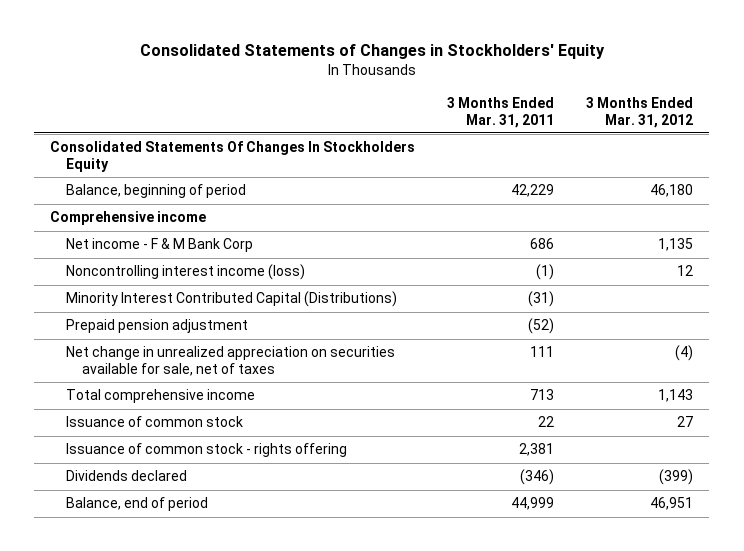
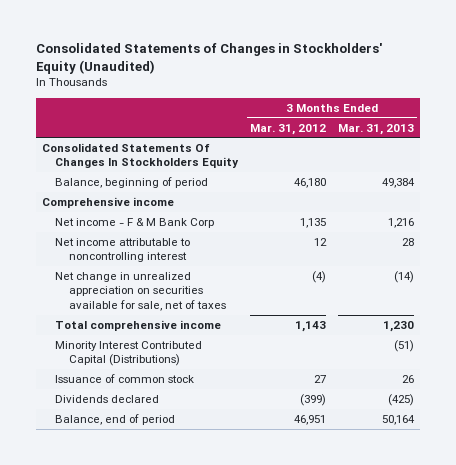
- Consolidated Statements of Changes in Stockholders' Equity
+ Consolidated Statements of Changes in Stockholders' Equity (Unaudited)
- | 3 Months Ended Mar. 31, 2011 | 3 Months Ended Mar. 31, 2012
+ | 3 Months Ended Mar. 31, 2012 | 3 Months Ended Mar. 31, 2013
- Noncontrolling interest income (loss) | (1) | 12
- Prepaid pension adjustment | (52) |
+ Net income attributable to noncontrolling interest | 12 | 28
moved down: Minority Interest Contributed Capital (Distributions) | | (51)
- Issuance of common stock - rights offering | 2,381 |

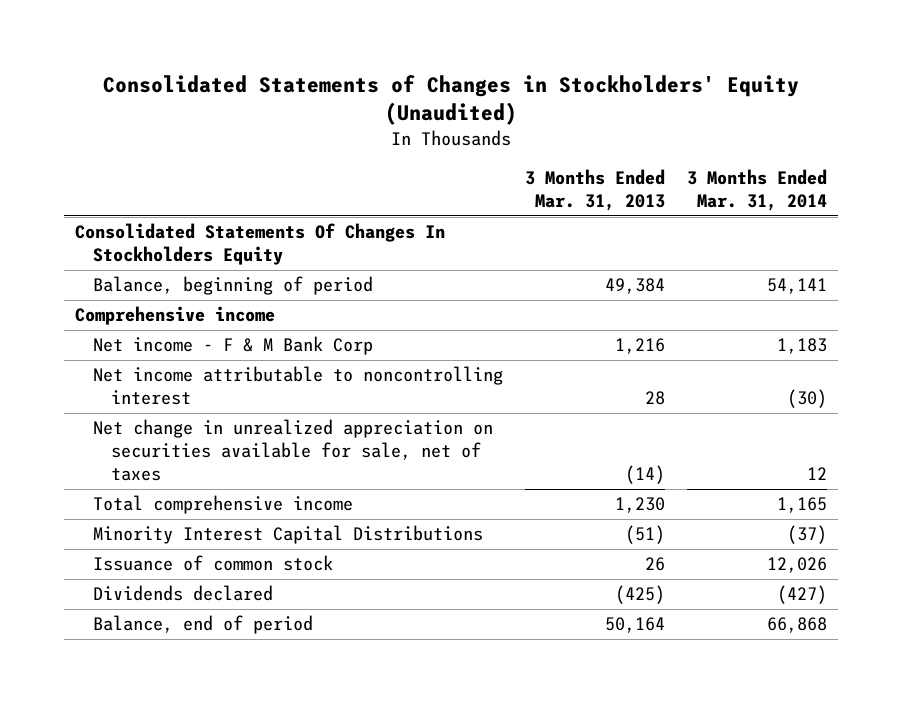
- | 3 Months Ended Mar. 31, 2012 | 3 Months Ended Mar. 31, 2013
+ | 3 Months Ended Mar. 31, 2013 | 3 Months Ended Mar. 31, 2014
- Minority Interest Contributed Capital (Distributions) | | (51)
+ Minority Interest Capital Distributions | (51) | (37)

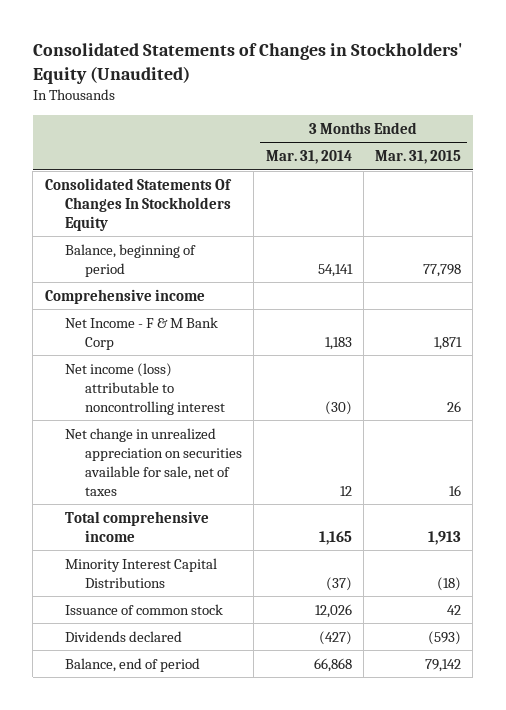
- | 3 Months Ended Mar. 31, 2013 | 3 Months Ended Mar. 31, 2014
+ | 3 Months Ended Mar. 31, 2014 | 3 Months Ended Mar. 31, 2015
- Net income - F & M Bank Corp | 1,216 | 1,183
- Net income attributable to noncontrolling interest | 28 | (30)
+ Net Income - F & M Bank Corp | 1,183 | 1,871
+ Net income (loss) attributable to noncontrolling interest | (30) | 26

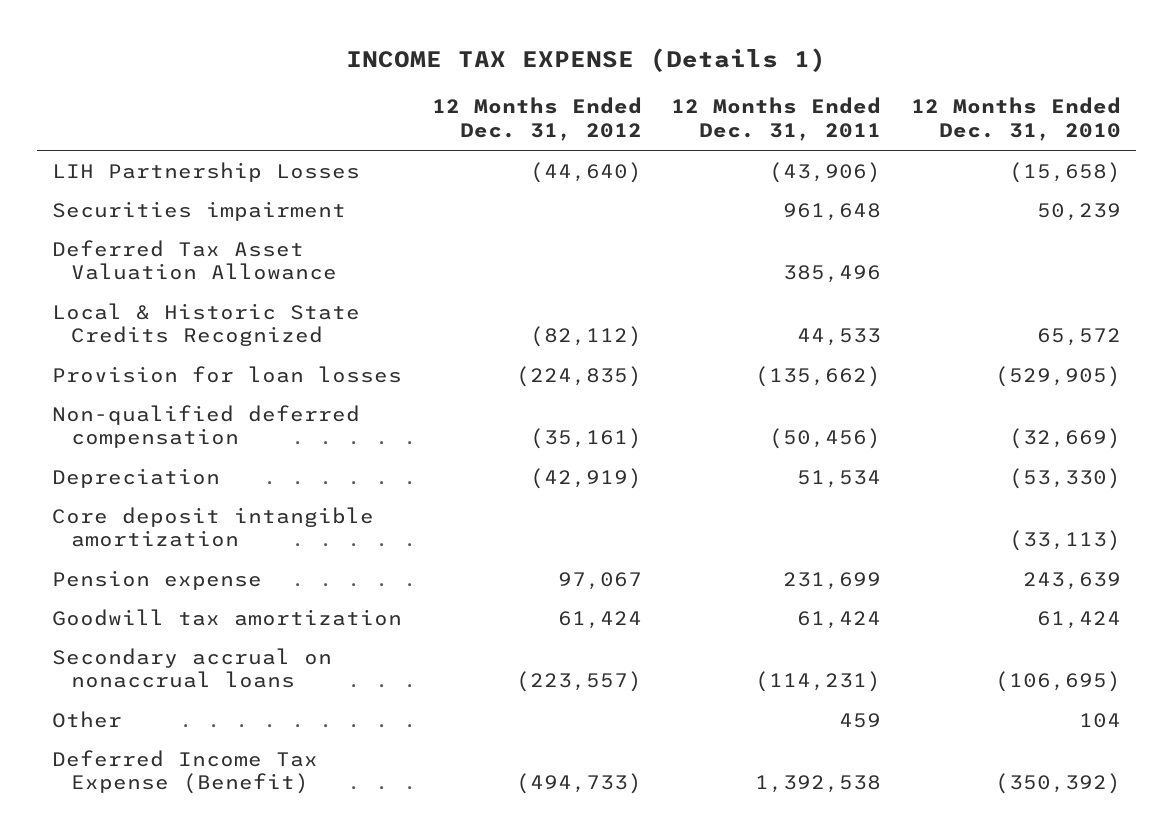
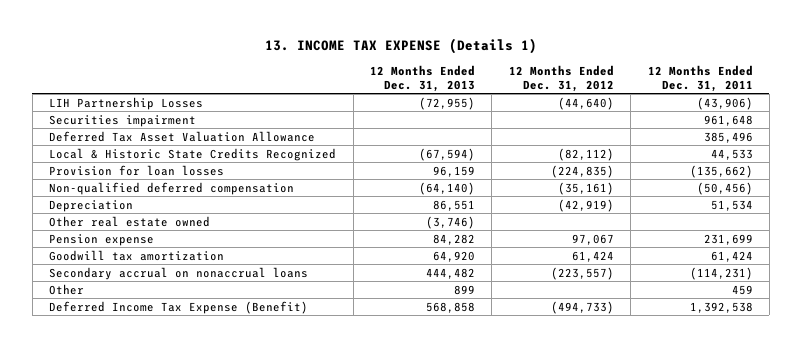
- INCOME TAX EXPENSE (Details 1)
+ 13. INCOME TAX EXPENSE (Details 1)
- | 12 Months Ended Dec. 31, 2012 | 12 Months Ended Dec. 31, 2011 | 12 Months Ended Dec. 31, 2010
+ | 12 Months Ended Dec. 31, 2013 | 12 Months Ended Dec. 31, 2012 | 12 Months Ended Dec. 31, 2011
- Core deposit intangible amortization | | | (33,113)
+ Other real estate owned | (3,746) | |

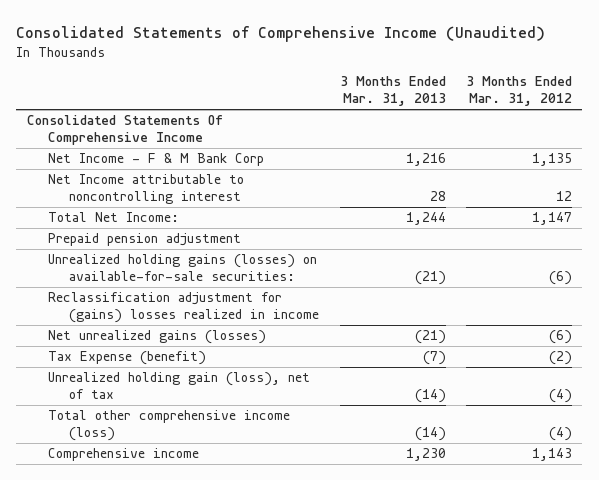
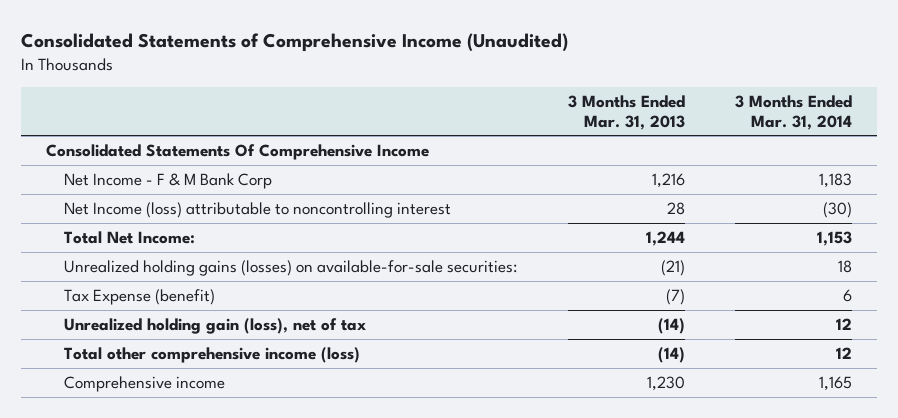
- | 3 Months Ended Mar. 31, 2013 | 3 Months Ended Mar. 31, 2012
+ | 3 Months Ended Mar. 31, 2013 | 3 Months Ended Mar. 31, 2014
- Net Income attributable to noncontrolling interest | 28 | 12
+ Net Income (loss) attributable to noncontrolling interest | 28 | (30)
- Prepaid pension adjustment
- Reclassification adjustment for (gains) losses realized in income
- Net unrealized gains (losses) | (21) | (6)

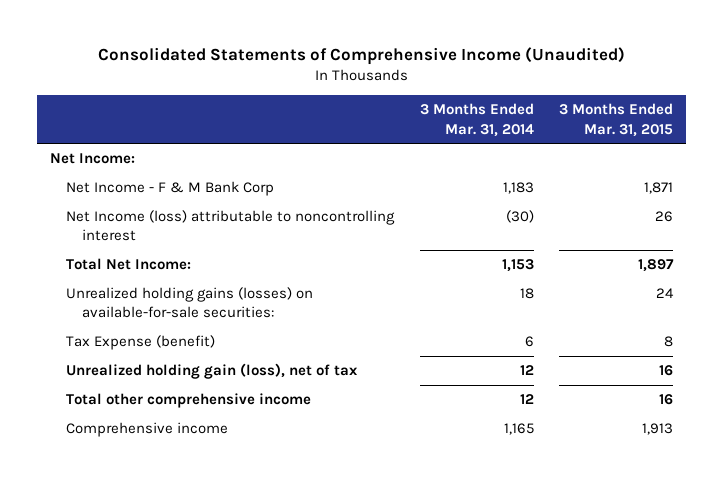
- | 3 Months Ended Mar. 31, 2013 | 3 Months Ended Mar. 31, 2014
+ | 3 Months Ended Mar. 31, 2014 | 3 Months Ended Mar. 31, 2015
- Consolidated Statements Of Comprehensive Income
+ Net Income:
- Total other comprehensive income (loss) | (14) | 12
+ Total other comprehensive income | 12 | 16

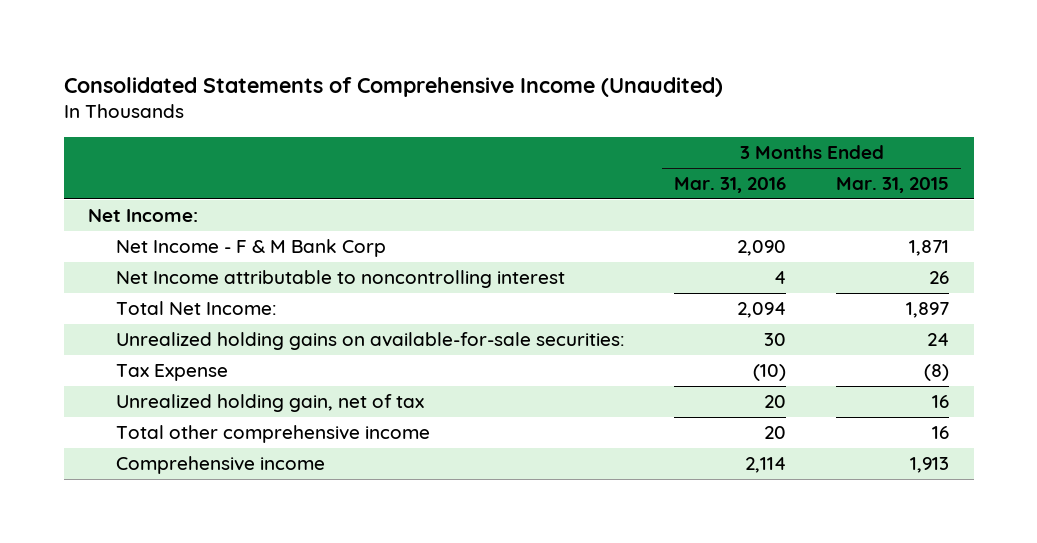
- | 3 Months Ended Mar. 31, 2014 | 3 Months Ended Mar. 31, 2015
+ | 3 Months Ended Mar. 31, 2016 | 3 Months Ended Mar. 31, 2015
- Net Income (loss) attributable to noncontrolling interest | (30) | 26
+ Net Income attributable to noncontrolling interest | 4 | 26
- Unrealized holding gains (losses) on available-for-sale securities: | 18 | 24
- Tax Expense (benefit) | 6 | 8
- Unrealized holding gain (loss), net of tax | 12 | 16
+ Unrealized holding gains on available-for-sale securities: | 30 | 24
+ Tax Expense | (10) | (8)
+ Unrealized holding gain, net of tax | 20 | 16

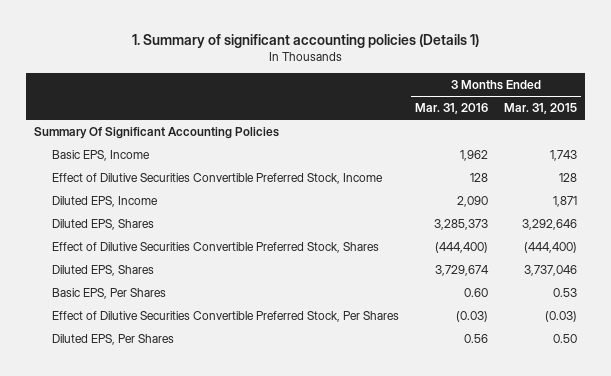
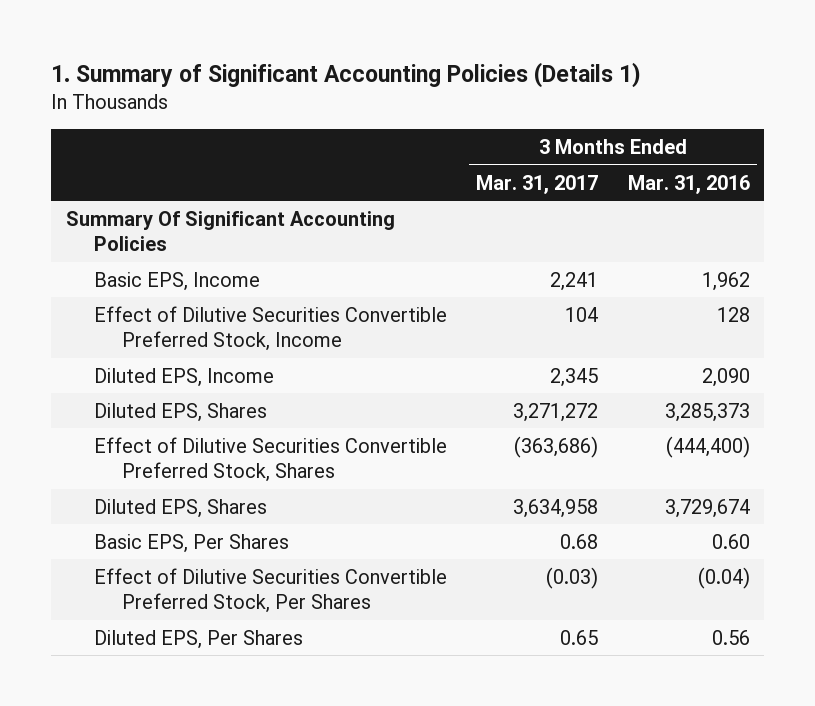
- 1. Summary of significant accounting policies (Details 1)
+ 1. Summary of Significant Accounting Policies (Details 1)
- | 3 Months Ended Mar. 31, 2016 | 3 Months Ended Mar. 31, 2015
+ | 3 Months Ended Mar. 31, 2017 | 3 Months Ended Mar. 31, 2016
- Effect of Dilutive Securities Convertible Preferred Stock, Per Shares | (0.03) | (0.03)
+ Effect of Dilutive Securities Convertible Preferred Stock, Per Shares | (0.03) | (0.04)

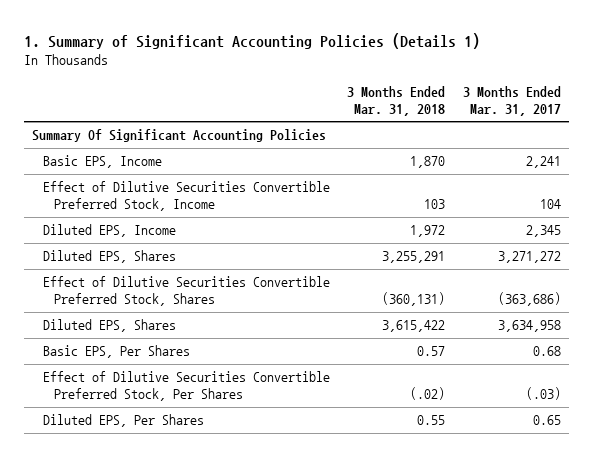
- | 3 Months Ended Mar. 31, 2017 | 3 Months Ended Mar. 31, 2016
+ | 3 Months Ended Mar. 31, 2018 | 3 Months Ended Mar. 31, 2017
- Effect of Dilutive Securities Convertible Preferred Stock, Per Shares | (0.03) | (0.04)
+ Effect of Dilutive Securities Convertible Preferred Stock, Per Shares | (.02) | (.03)

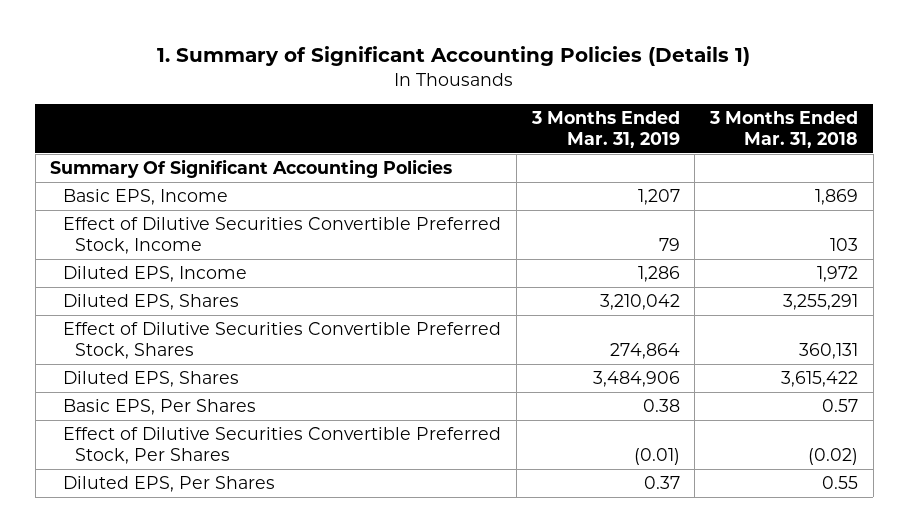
- | 3 Months Ended Mar. 31, 2018 | 3 Months Ended Mar. 31, 2017
+ | 3 Months Ended Mar. 31, 2019 | 3 Months Ended Mar. 31, 2018
- Basic EPS, Income | 1,870 | 2,241
+ Basic EPS, Income | 1,207 | 1,869
- Effect of Dilutive Securities Convertible Preferred Stock, Shares | (360,131) | (363,686)
+ Effect of Dilutive Securities Convertible Preferred Stock, Shares | 274,864 | 360,131
- Effect of Dilutive Securities Convertible Preferred Stock, Per Shares | (.02) | (.03)
+ Effect of Dilutive Securities Convertible Preferred Stock, Per Shares | (0.01) | (0.02)

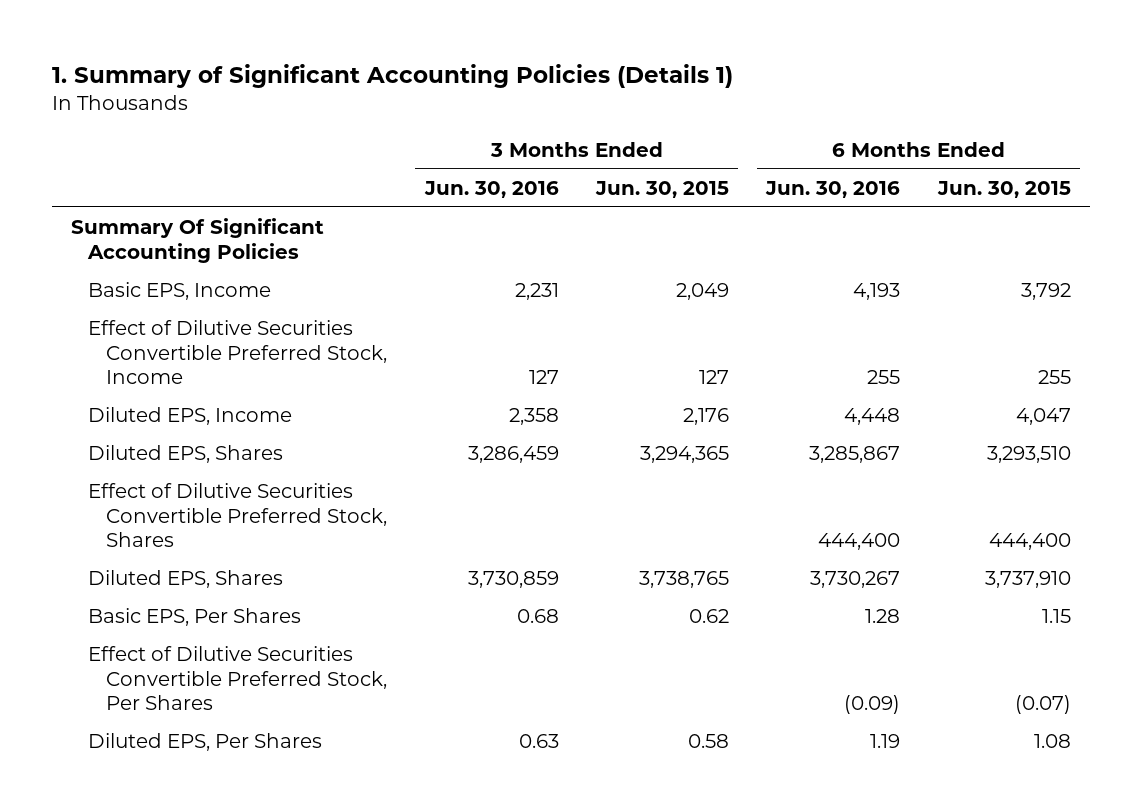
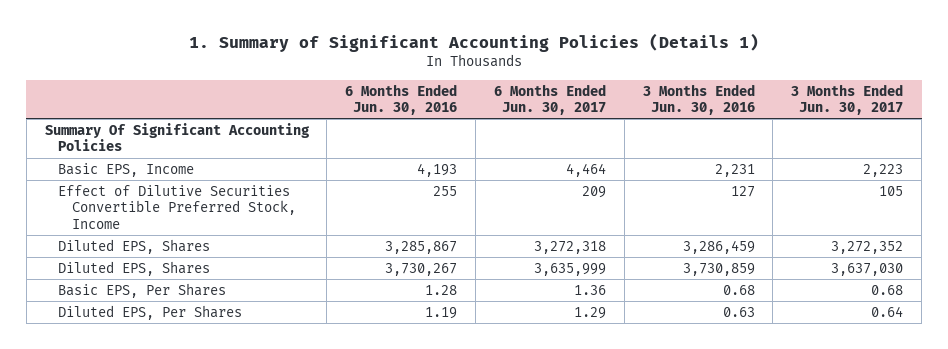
- | 3 Months Ended Jun. 30, 2016 | 3 Months Ended Jun. 30, 2015 | 6 Months Ended Jun. 30, 2016 | 6 Months Ended Jun. 30, 2015
+ | 6 Months Ended Jun. 30, 2016 | 6 Months Ended Jun. 30, 2017 | 3 Months Ended Jun. 30, 2016 | 3 Months Ended Jun. 30, 2017
- Diluted EPS, Income | 2,358 | 2,176 | 4,448 | 4,047
- Effect of Dilutive Securities Convertible Preferred Stock, Shares | | | 444,400 | 444,400
- Effect of Dilutive Securities Convertible Preferred Stock, Per Shares | | | (0.09) | (0.07)

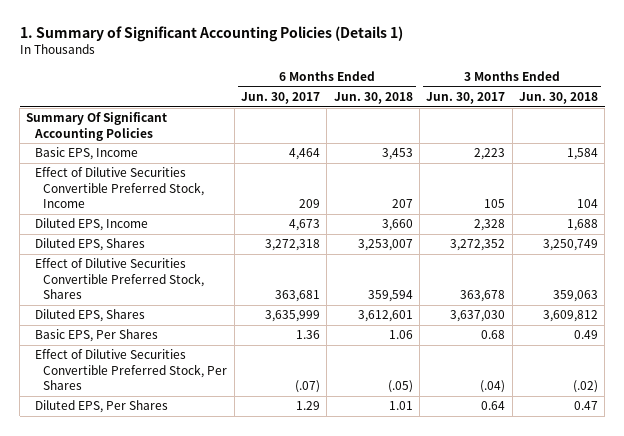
- | 6 Months Ended Jun. 30, 2016 | 6 Months Ended Jun. 30, 2017 | 3 Months Ended Jun. 30, 2016 | 3 Months Ended Jun. 30, 2017
+ | 6 Months Ended Jun. 30, 2017 | 6 Months Ended Jun. 30, 2018 | 3 Months Ended Jun. 30, 2017 | 3 Months Ended Jun. 30, 2018
+ Diluted EPS, Income | 4,673 | 3,660 | 2,328 | 1,688
+ Effect of Dilutive Securities Convertible Preferred Stock, Shares | 363,681 | 359,594 | 363,678 | 359,063
+ Effect of Dilutive Securities Convertible Preferred Stock, Per Shares | (.07) | (.05) | (.04) | (.02)

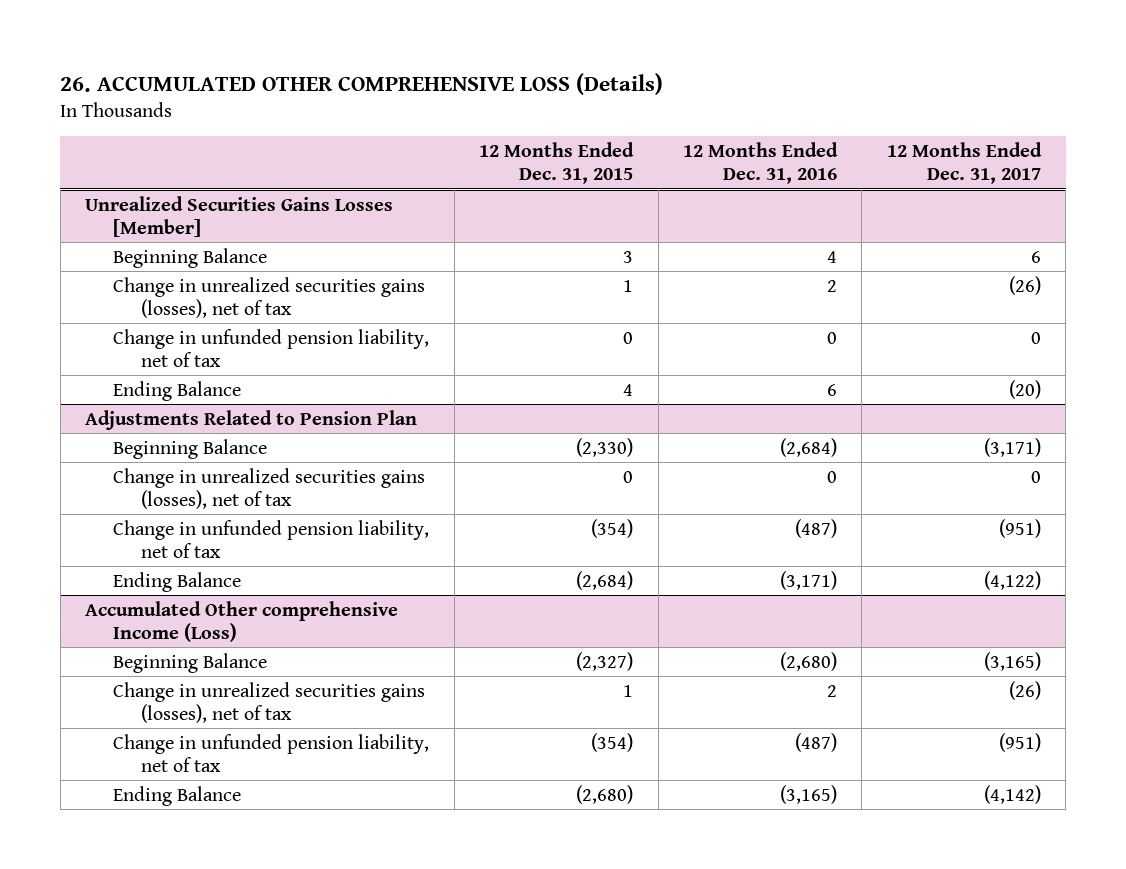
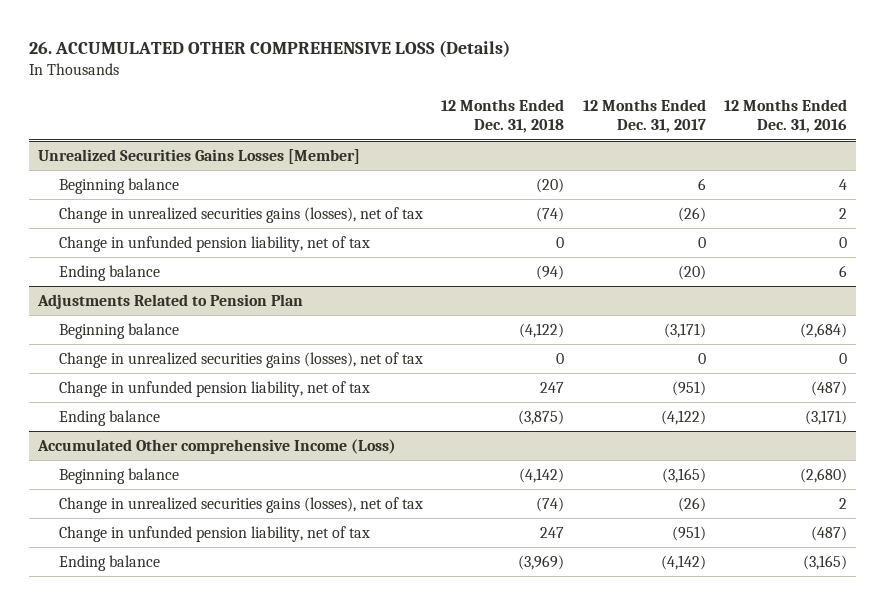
- | 12 Months Ended Dec. 31, 2015 | 12 Months Ended Dec. 31, 2016 | 12 Months Ended Dec. 31, 2017
+ | 12 Months Ended Dec. 31, 2018 | 12 Months Ended Dec. 31, 2017 | 12 Months Ended Dec. 31, 2016
@ Unrealized Securities Gains Losses [Member]
- Beginning Balance | 3 | 4 | 6
+ Beginning balance | (20) | 6 | 4
- Ending Balance | 4 | 6 | (20)
+ Ending balance | (94) | (20) | 6
@ Adjustments Related to Pension Plan
- Beginning Balance | (2,330) | (2,684) | (3,171)
+ Beginning balance | (4,122) | (3,171) | (2,684)
- Ending Balance | (2,684) | (3,171) | (4,122)
+ Ending balance | (3,875) | (4,122) | (3,171)
@ Accumulated Other comprehensive Income (Loss)
- Beginning Balance | (2,327) | (2,680) | (3,165)
+ Beginning balance | (4,142) | (3,165) | (2,680)
- Ending Balance | (2,680) | (3,165) | (4,142)
+ Ending balance | (3,969) | (4,142) | (3,165)

